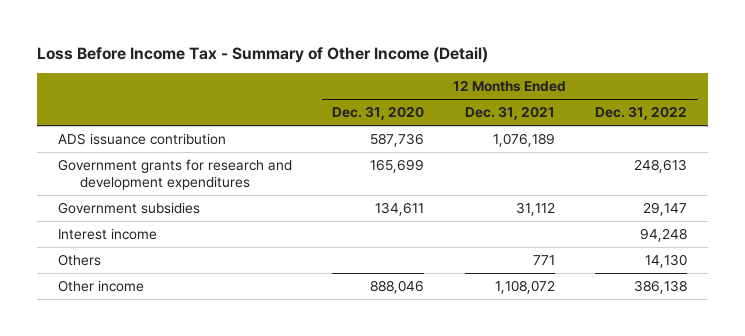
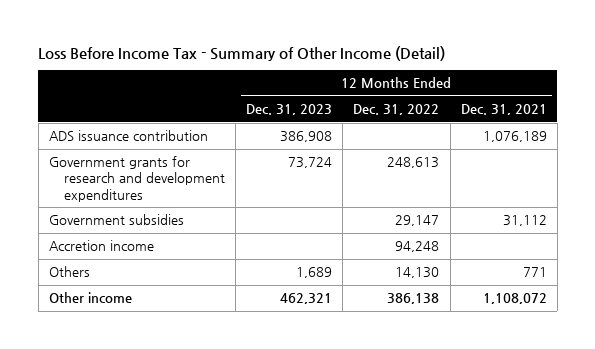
- | 12 Months Ended Dec. 31, 2020 | 12 Months Ended Dec. 31, 2021 | 12 Months Ended Dec. 31, 2022
+ | 12 Months Ended Dec. 31, 2023 | 12 Months Ended Dec. 31, 2022 | 12 Months Ended Dec. 31, 2021
- Interest income | | | 94,248
+ Accretion income | | 94,248 |

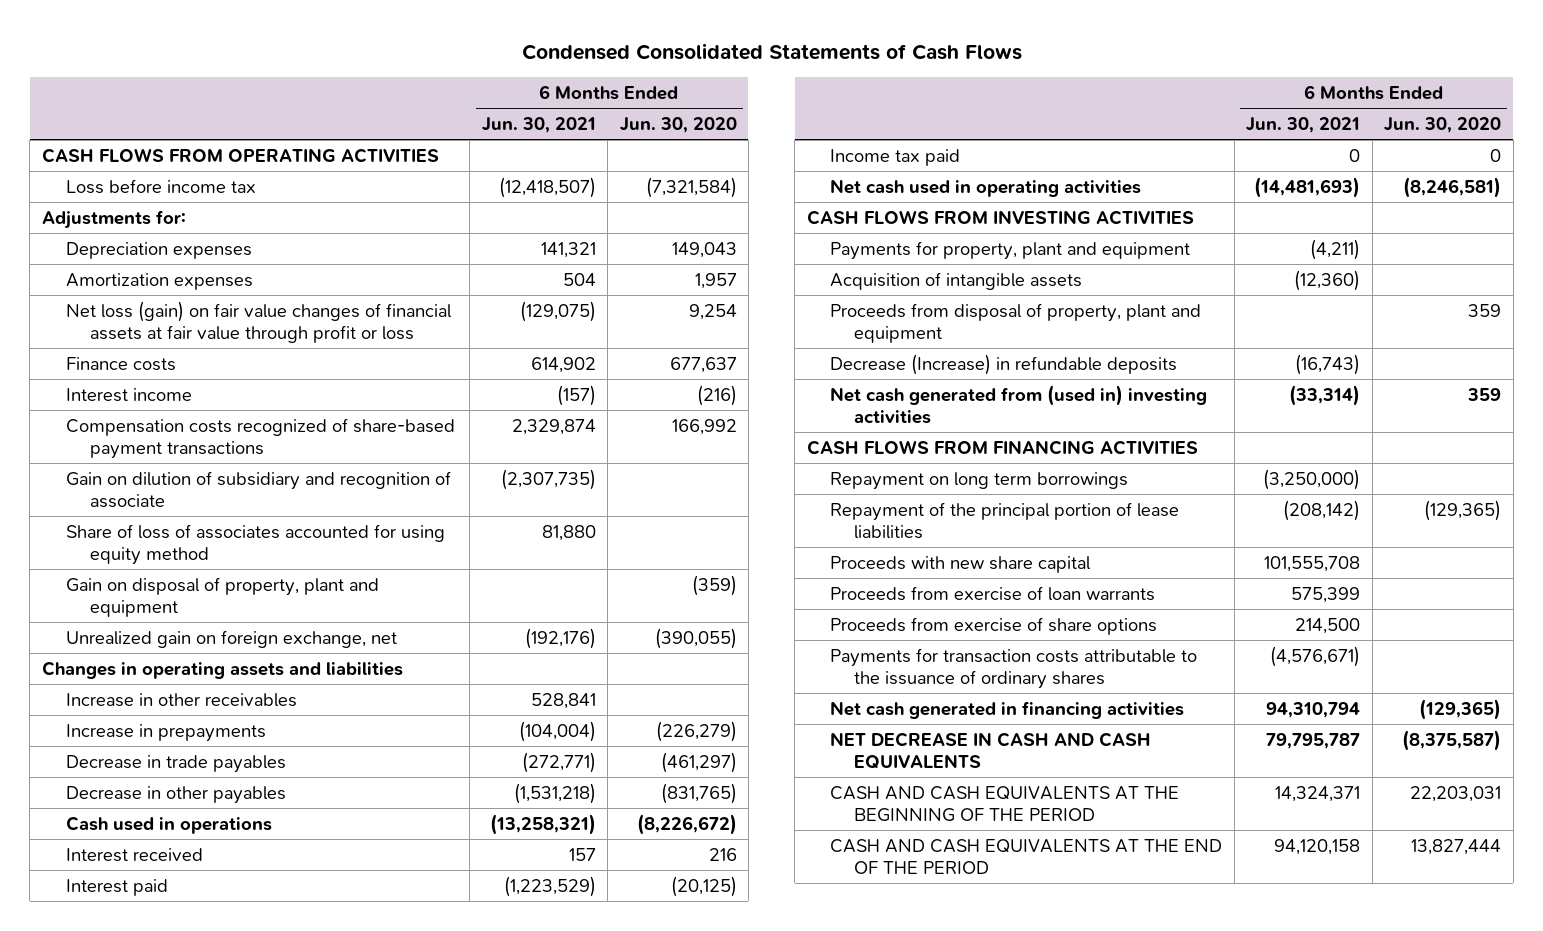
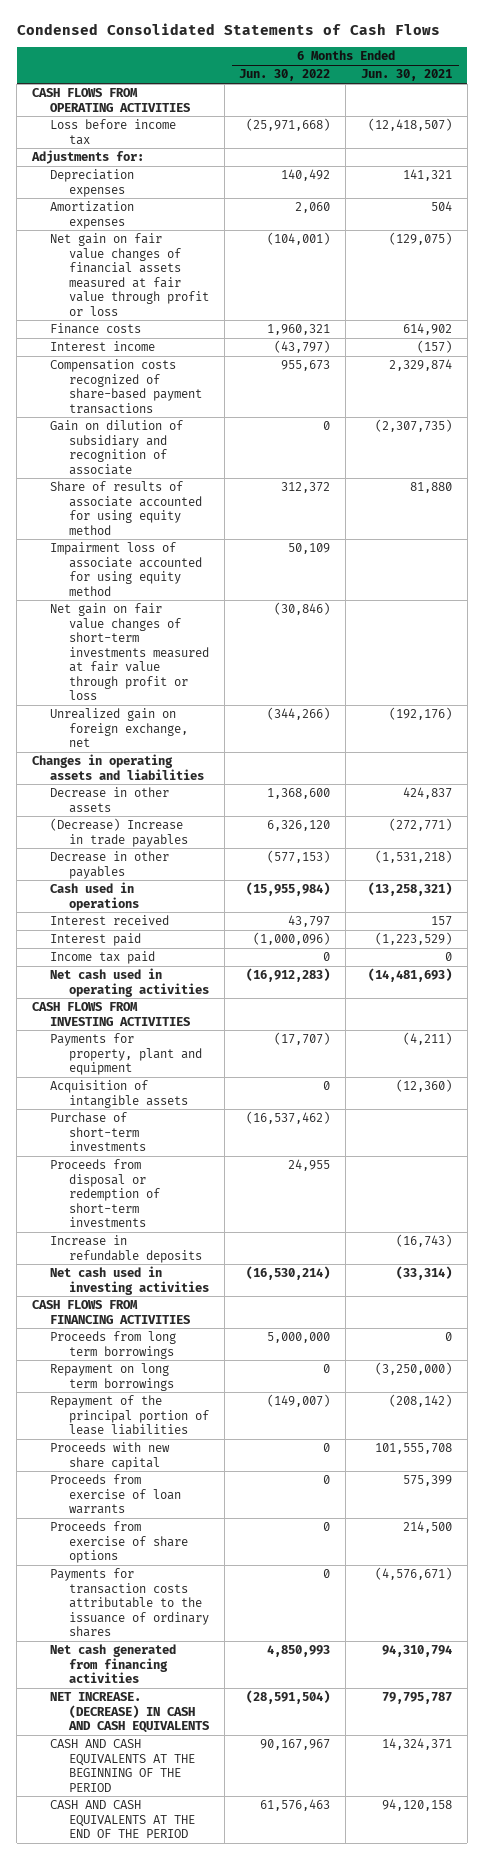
- | 6 Months Ended Jun. 30, 2021 | 6 Months Ended Jun. 30, 2020
+ | 6 Months Ended Jun. 30, 2022 | 6 Months Ended Jun. 30, 2021
- Net loss (gain) on fair value changes of financial assets at fair value through profit or loss | (129,075) | 9,254
+ Net gain on fair value changes of financial assets measured at fair value through profit or loss | (104,001) | (129,075)
- Share of loss of associates accounted for using equity method | 81,880 |
- Gain on disposal of property, plant and equipment | | (359)
+ Share of results of associate accounted for using equity method | 312,372 | 81,880
+ Impairment loss of associate accounted for using equity method | 50,109 |
+ Net gain on fair value changes of short-term investments measured at fair value through profit or loss | (30,846) |
- Increase in other receivables | 528,841 |
- Increase in prepayments | (104,004) | (226,279)
- Decrease in trade payables | (272,771) | (461,297)
+ Decrease in other assets | 1,368,600 | 424,837
+ (Decrease) Increase in trade payables | 6,326,120 | (272,771)
- Proceeds from disposal of property, plant and equipment | | 359
- Decrease (Increase) in refundable deposits | (16,743) |
- Net cash generated from (used in) investing activities | (33,314) | 359
+ Purchase of short-term investments | (16,537,462) |
+ Proceeds from disposal or redemption of short-term investments | 24,955 |
+ Increase in refundable deposits | | (16,743)
+ Net cash used in investing activities | (16,530,214) | (33,314)
+ Proceeds from long term borrowings | 5,000,000 | 0
- Net cash generated in financing activities | 94,310,794 | (129,365)
- NET DECREASE IN CASH AND CASH EQUIVALENTS | 79,795,787 | (8,375,587)
+ Net cash generated from financing activities | 4,850,993 | 94,310,794
+ NET INCREASE. (DECREASE) IN CASH AND CASH EQUIVALENTS | (28,591,504) | 79,795,787

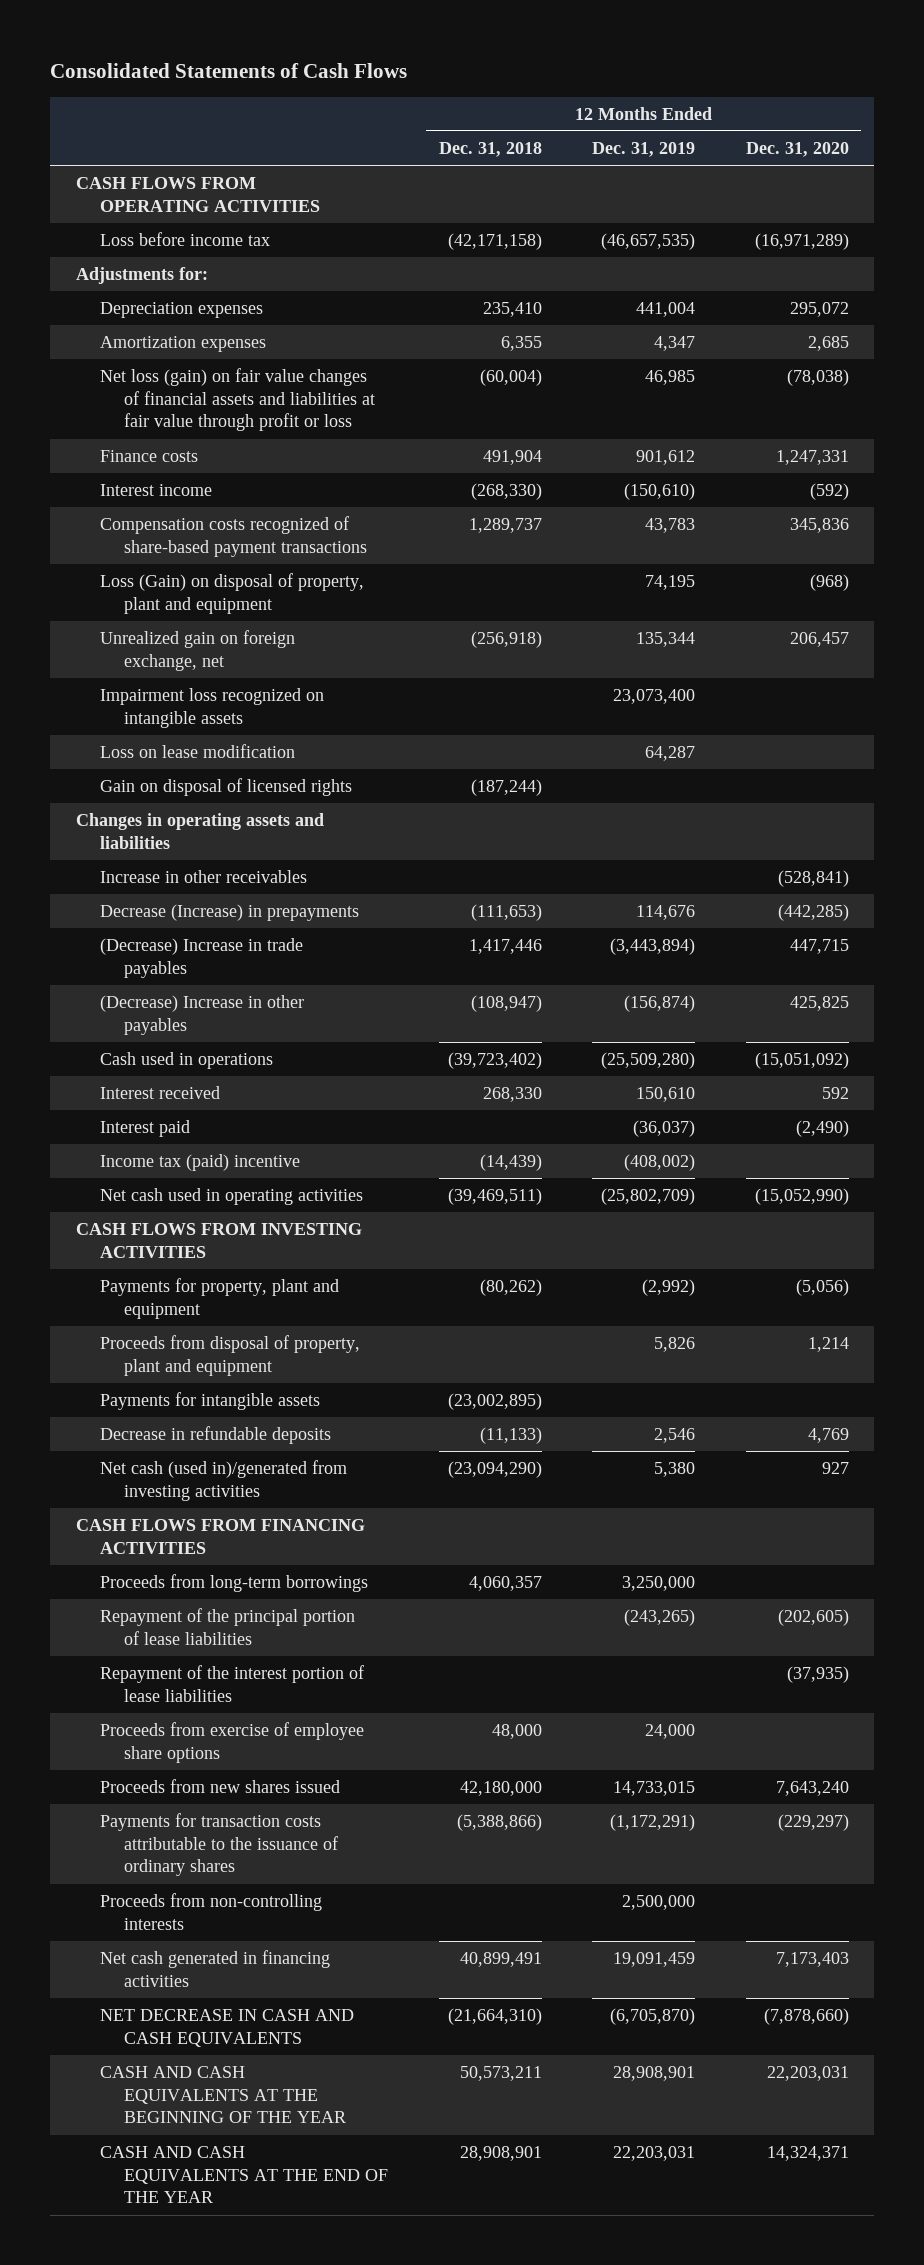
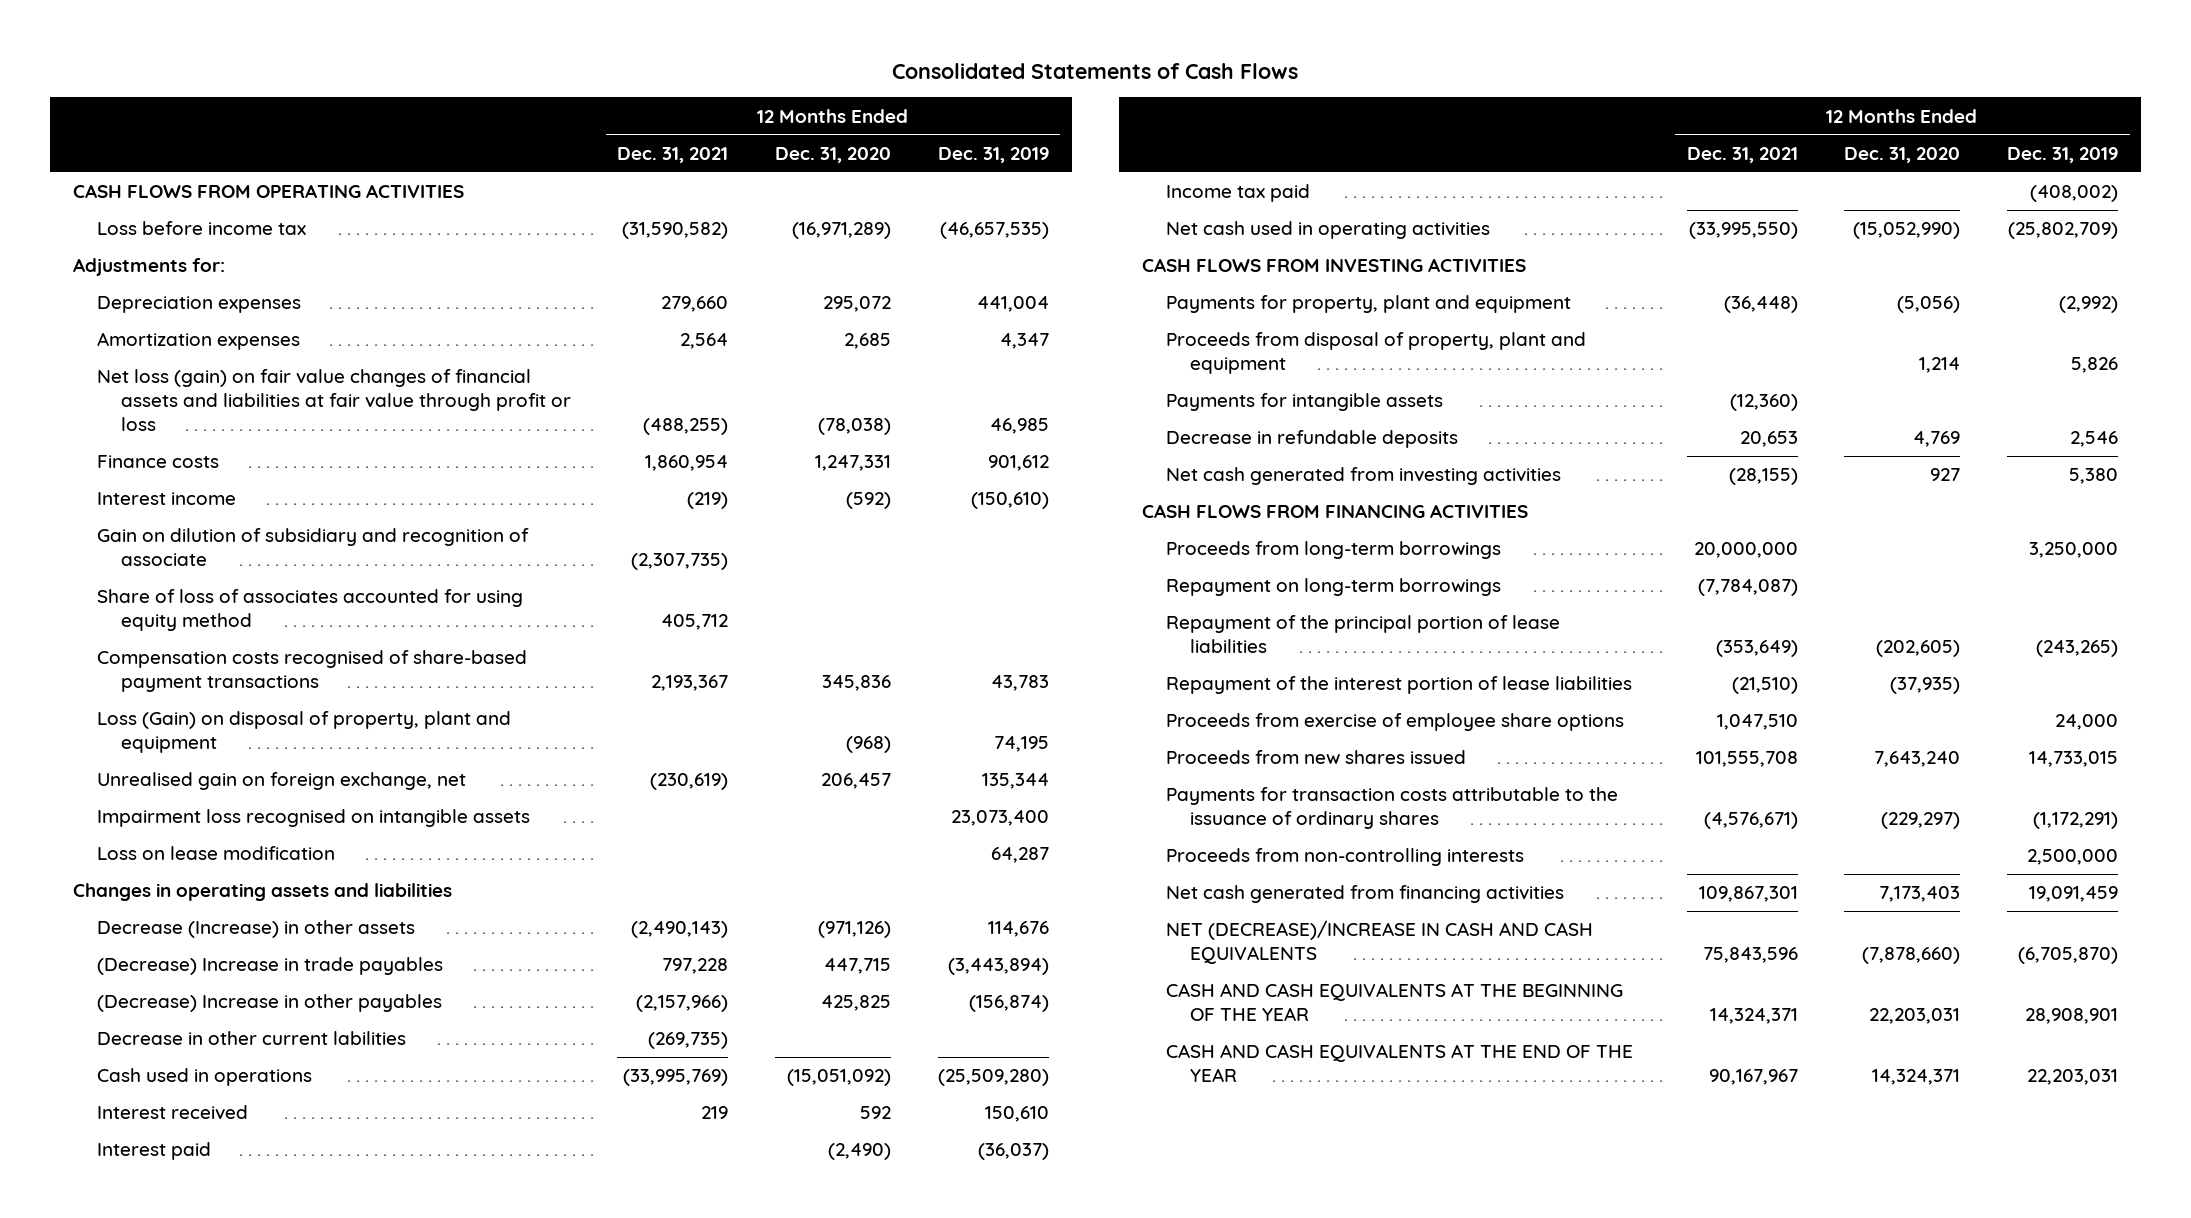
- | 12 Months Ended Dec. 31, 2018 | 12 Months Ended Dec. 31, 2019 | 12 Months Ended Dec. 31, 2020
+ | 12 Months Ended Dec. 31, 2021 | 12 Months Ended Dec. 31, 2020 | 12 Months Ended Dec. 31, 2019
- Compensation costs recognized of share-based payment transactions | 1,289,737 | 43,783 | 345,836
+ Gain on dilution of subsidiary and recognition of associate | (2,307,735) | |
+ Share of loss of associates accounted for using equity method | 405,712 | |
+ Compensation costs recognised of share-based payment transactions | 2,193,367 | 345,836 | 43,783
- Unrealized gain on foreign exchange, net | (256,918) | 135,344 | 206,457
- Impairment loss recognized on intangible assets | | 23,073,400 |
+ Unrealised gain on foreign exchange, net | (230,619) | 206,457 | 135,344
+ Impairment loss recognised on intangible assets | | | 23,073,400
- Gain on disposal of licensed rights | (187,244) | |
- Increase in other receivables | | | (528,841)
- Decrease (Increase) in prepayments | (111,653) | 114,676 | (442,285)
+ Decrease (Increase) in other assets | (2,490,143) | (971,126) | 114,676
+ Decrease in other current labilities | (269,735) | |
- Income tax (paid) incentive | (14,439) | (408,002) |
+ Income tax paid | | | (408,002)
- Net cash (used in)/generated from investing activities | (23,094,290) | 5,380 | 927
+ Net cash generated from investing activities | (28,155) | 927 | 5,380
+ Repayment on long-term borrowings | (7,784,087) | |
- Net cash generated in financing activities | 40,899,491 | 19,091,459 | 7,173,403
- NET DECREASE IN CASH AND CASH EQUIVALENTS | (21,664,310) | (6,705,870) | (7,878,660)
+ Net cash generated from financing activities | 109,867,301 | 7,173,403 | 19,091,459
+ NET (DECREASE)/INCREASE IN CASH AND CASH EQUIVALENTS | 75,843,596 | (7,878,660) | (6,705,870)

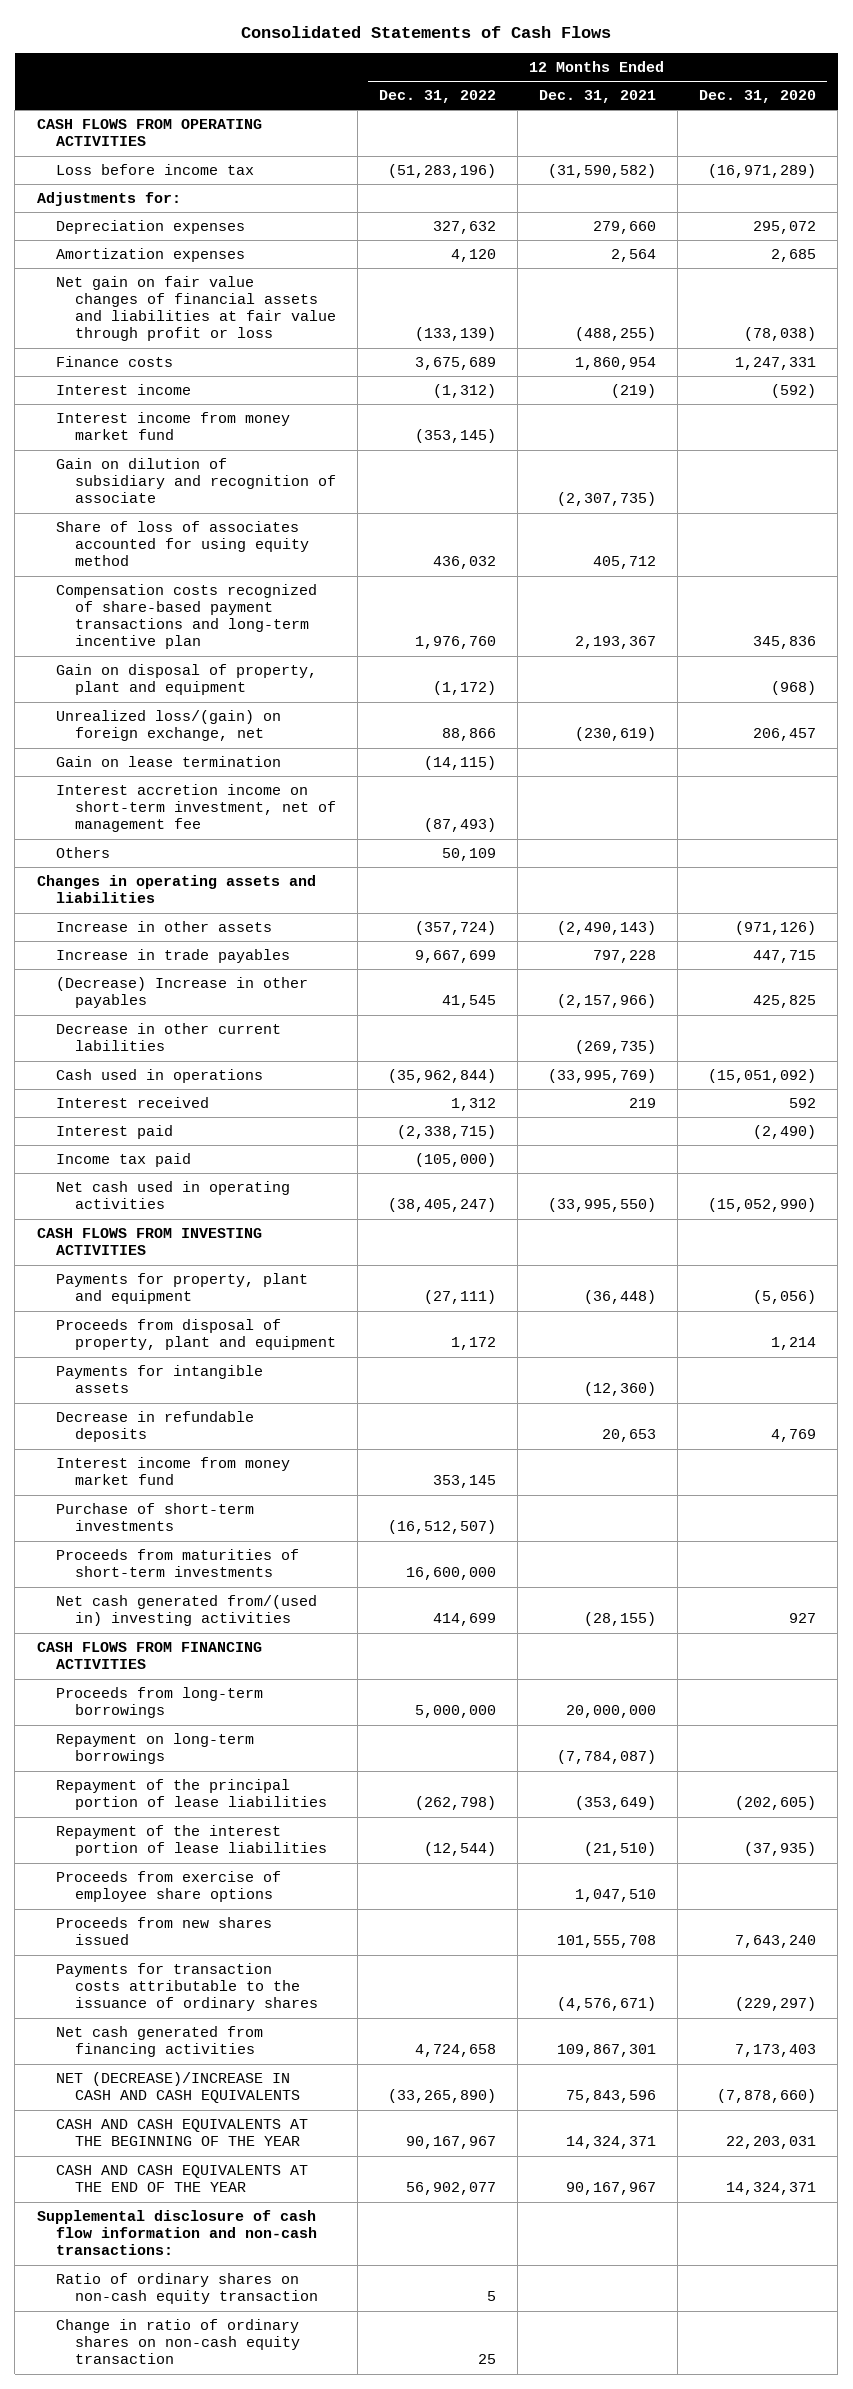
- | 12 Months Ended Dec. 31, 2021 | 12 Months Ended Dec. 31, 2020 | 12 Months Ended Dec. 31, 2019
+ | 12 Months Ended Dec. 31, 2022 | 12 Months Ended Dec. 31, 2021 | 12 Months Ended Dec. 31, 2020
- Net loss (gain) on fair value changes of financial assets and liabilities at fair value through profit or loss | (488,255) | (78,038) | 46,985
+ Net gain on fair value changes of financial assets and liabilities at fair value through profit or loss | (133,139) | (488,255) | (78,038)
+ Interest income from money market fund | (353,145) | |
- Compensation costs recognised of share-based payment transactions | 2,193,367 | 345,836 | 43,783
- Loss (Gain) on disposal of property, plant and equipment | | (968) | 74,195
- Unrealised gain on foreign exchange, net | (230,619) | 206,457 | 135,344
- Impairment loss recognised on intangible assets | | | 23,073,400
- Loss on lease modification | | | 64,287
+ Compensation costs recognized of share-based payment transactions and long-term incentive plan | 1,976,760 | 2,193,367 | 345,836
+ Gain on disposal of property, plant and equipment | (1,172) | | (968)
+ Unrealized loss/(gain) on foreign exchange, net | 88,866 | (230,619) | 206,457
+ Gain on lease termination | (14,115) | |
+ Interest accretion income on short-term investment, net of management fee | (87,493) | |
+ Others | 50,109 | |
- Decrease (Increase) in other assets | (2,490,143) | (971,126) | 114,676
- (Decrease) Increase in trade payables | 797,228 | 447,715 | (3,443,894)
+ Increase in other assets | (357,724) | (2,490,143) | (971,126)
+ Increase in trade payables | 9,667,699 | 797,228 | 447,715
- Net cash generated from investing activities | (28,155) | 927 | 5,380
+ Interest income from money market fund | 353,145 | |
+ Purchase of short-term investments | (16,512,507) | |
+ Proceeds from maturities of short-term investments | 16,600,000 | |
+ Net cash generated from/(used in) investing activities | 414,699 | (28,155) | 927
- Proceeds from non-controlling interests | | | 2,500,000
+ Supplemental disclosure of cash flow information and non-cash transactions:
+ Ratio of ordinary shares on non-cash equity transaction | 5 | |
+ Change in ratio of ordinary shares on non-cash equity transaction | 25 | |

